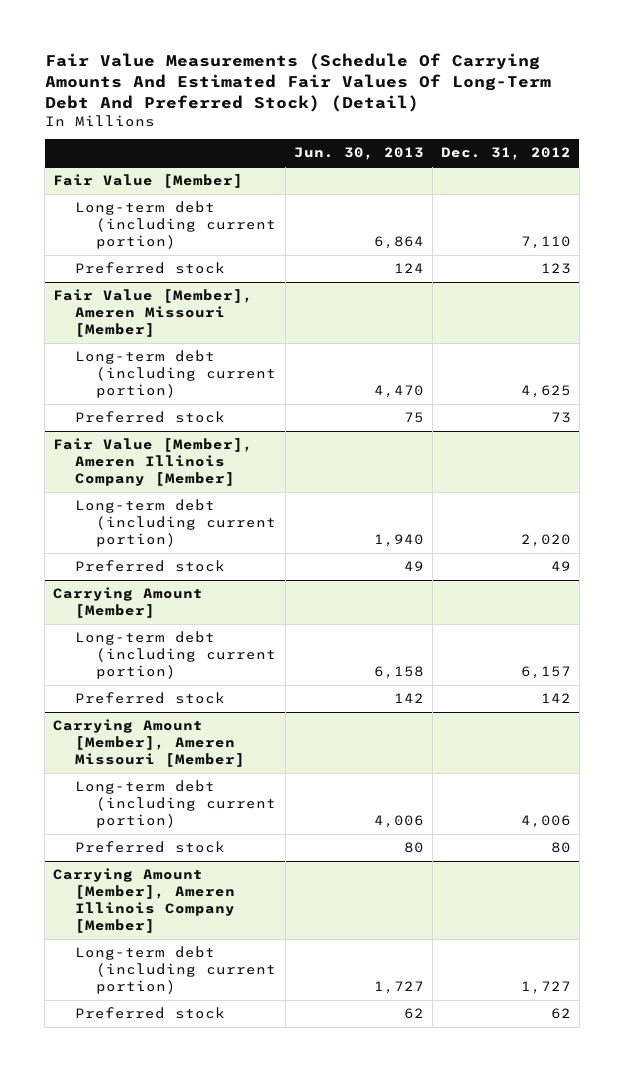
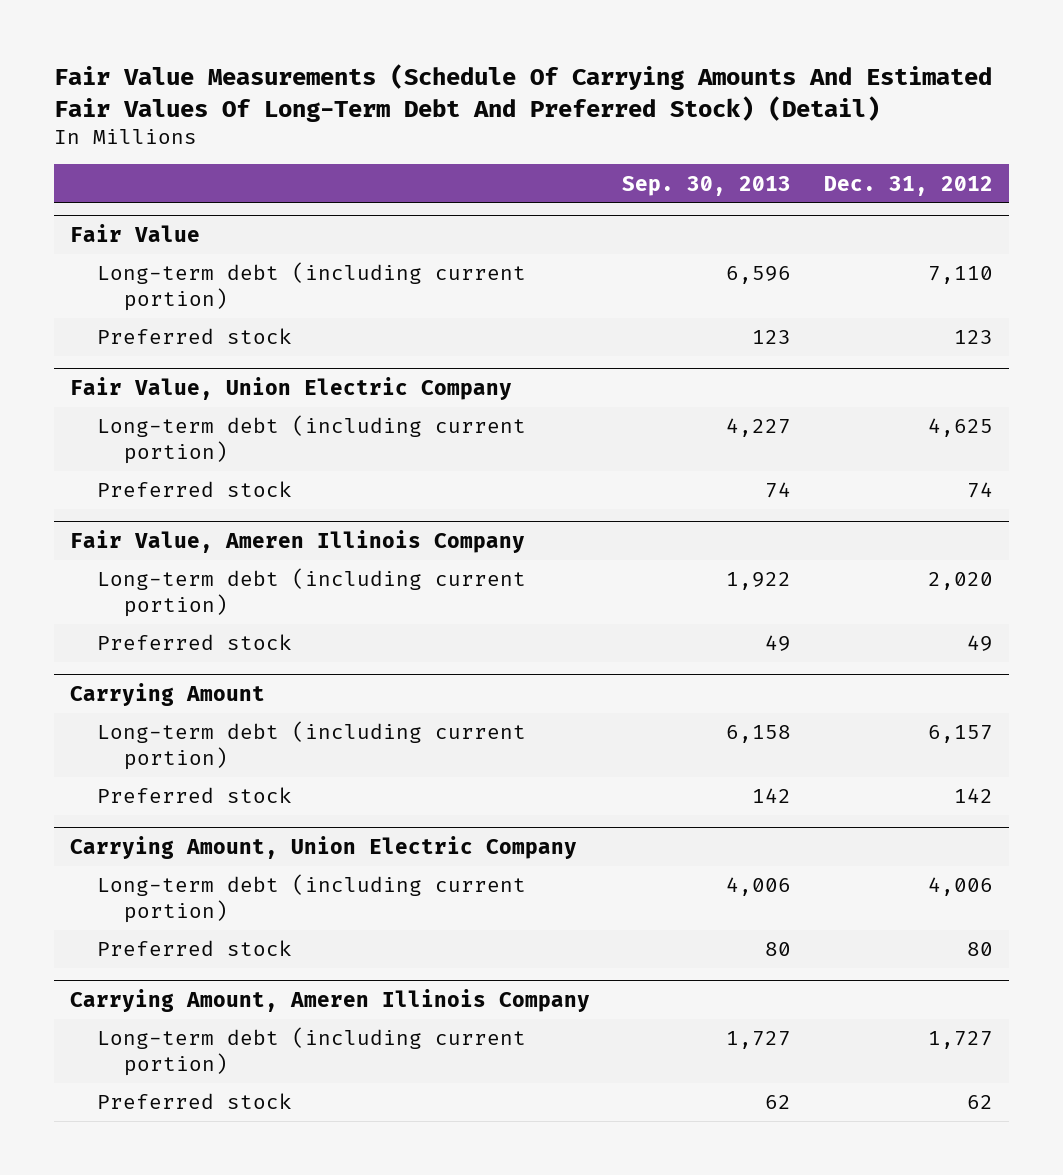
- | Jun. 30, 2013 | Dec. 31, 2012
+ | Sep. 30, 2013 | Dec. 31, 2012
- Fair Value [Member]
+ Fair Value
- Fair Value [Member], Ameren Missouri [Member]
+ Fair Value, Union Electric Company
- Preferred stock | 75 | 73
- Fair Value [Member], Ameren Illinois Company [Member]
+ Preferred stock | 74 | 74
+ Fair Value, Ameren Illinois Company
- Carrying Amount [Member]
+ Carrying Amount
- Carrying Amount [Member], Ameren Missouri [Member]
+ Carrying Amount, Union Electric Company
- Carrying Amount [Member], Ameren Illinois Company [Member]
+ Carrying Amount, Ameren Illinois Company

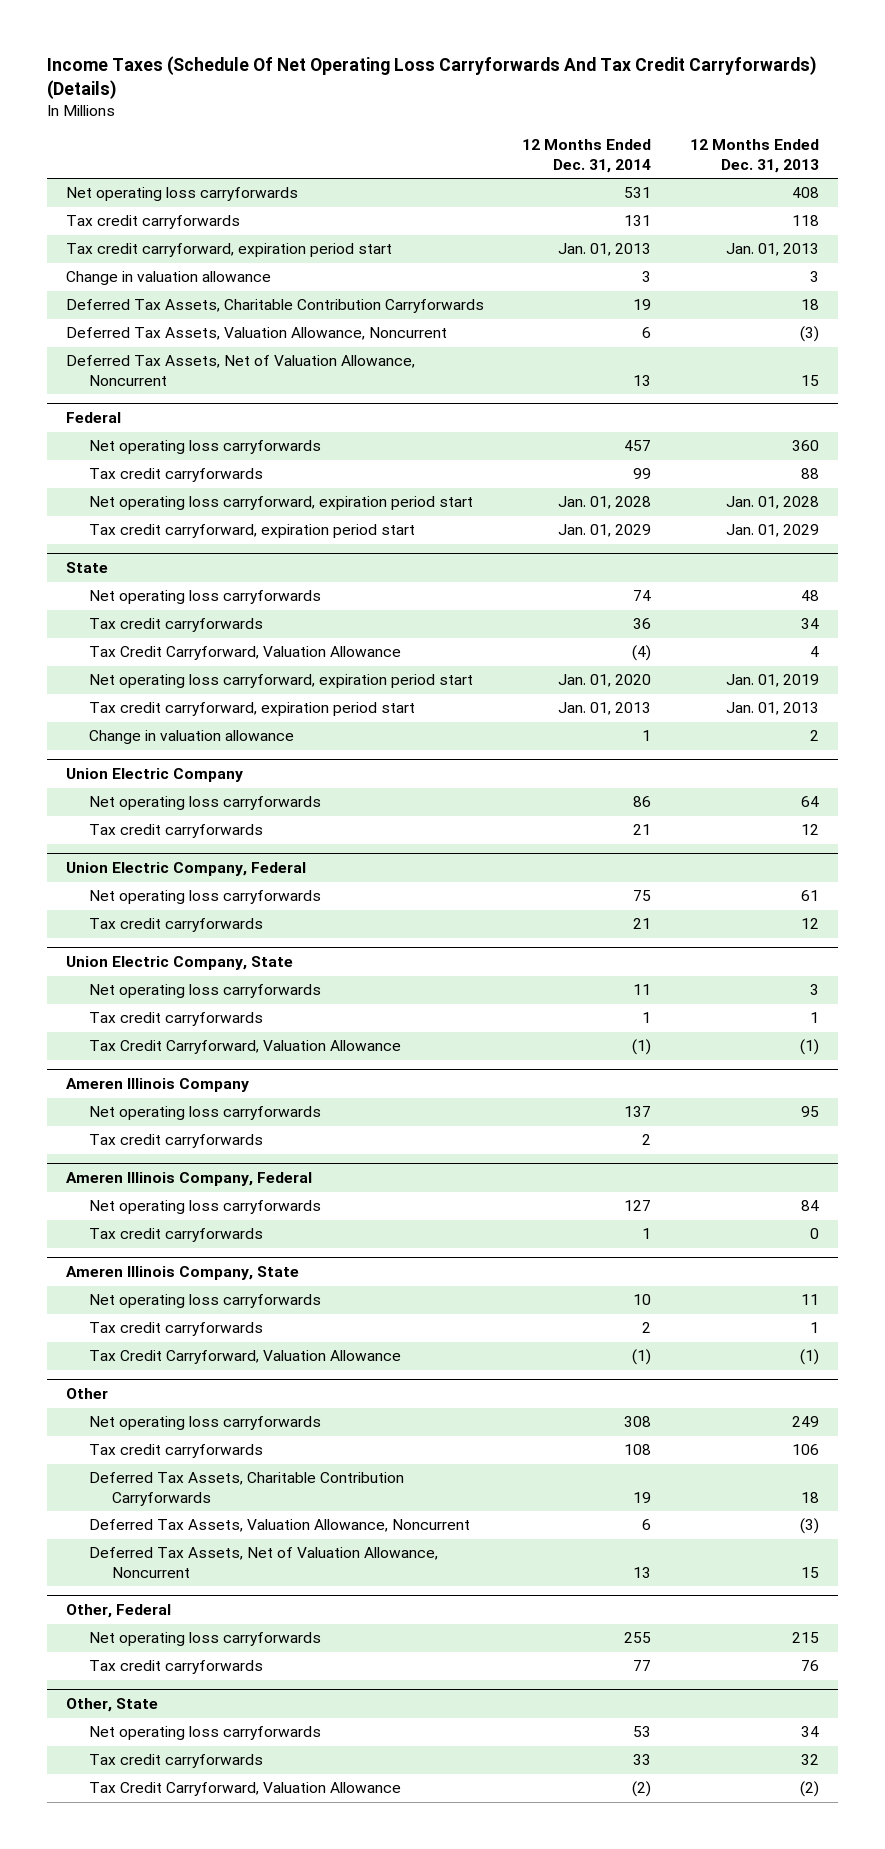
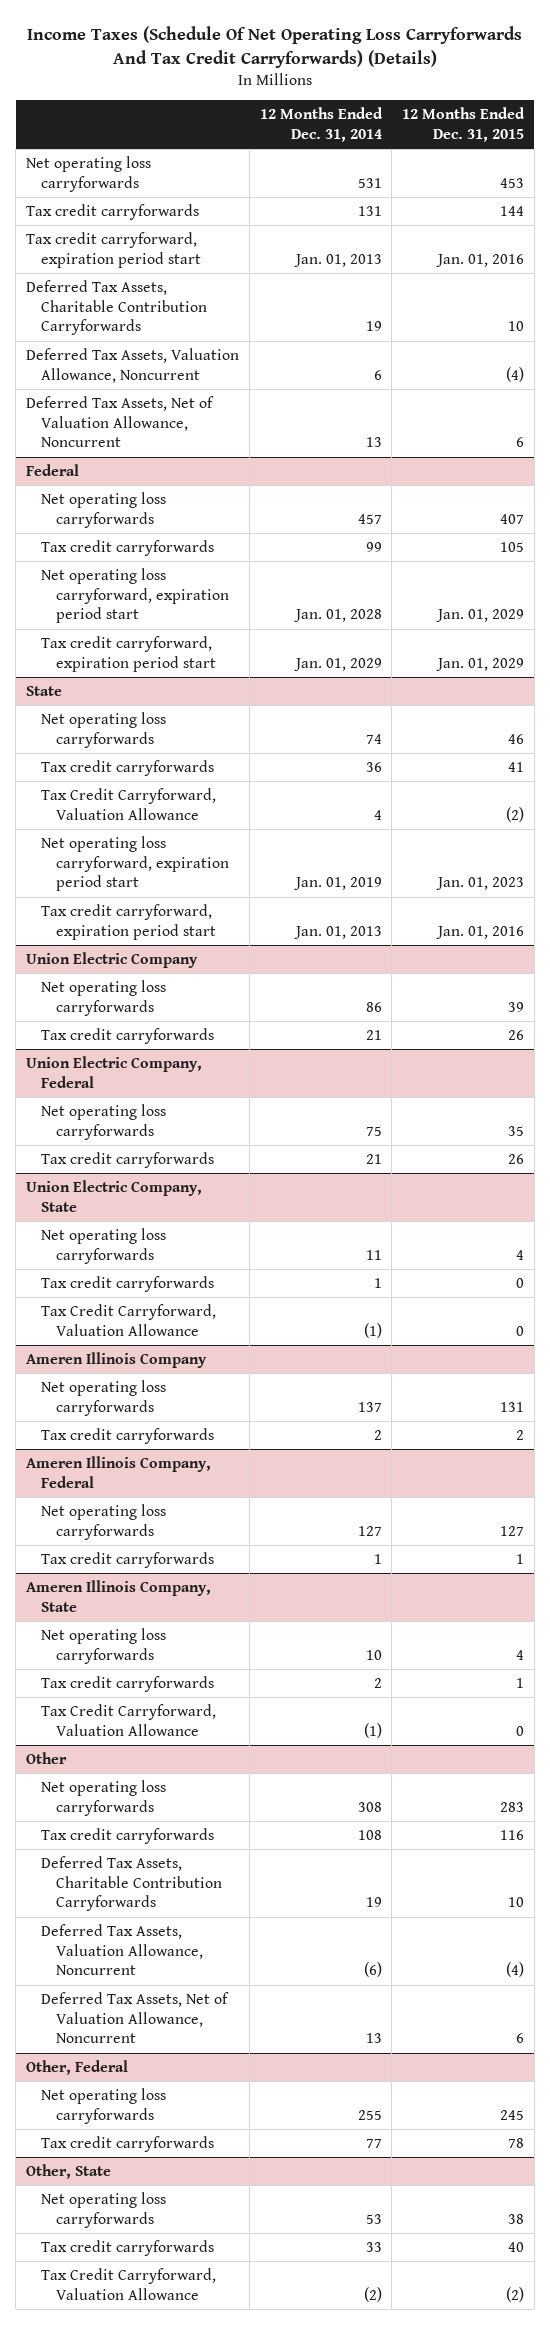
- | 12 Months Ended Dec. 31, 2014 | 12 Months Ended Dec. 31, 2013
+ | 12 Months Ended Dec. 31, 2014 | 12 Months Ended Dec. 31, 2015
- Change in valuation allowance | 3 | 3
@ State
- Tax Credit Carryforward, Valuation Allowance | (4) | 4
- Net operating loss carryforward, expiration period start | Jan. 01, 2020 | Jan. 01, 2019
+ Tax Credit Carryforward, Valuation Allowance | 4 | (2)
+ Net operating loss carryforward, expiration period start | Jan. 01, 2019 | Jan. 01, 2023
- Change in valuation allowance | 1 | 2
@ Other
- Deferred Tax Assets, Valuation Allowance, Noncurrent | 6 | (3)
+ Deferred Tax Assets, Valuation Allowance, Noncurrent | (6) | (4)

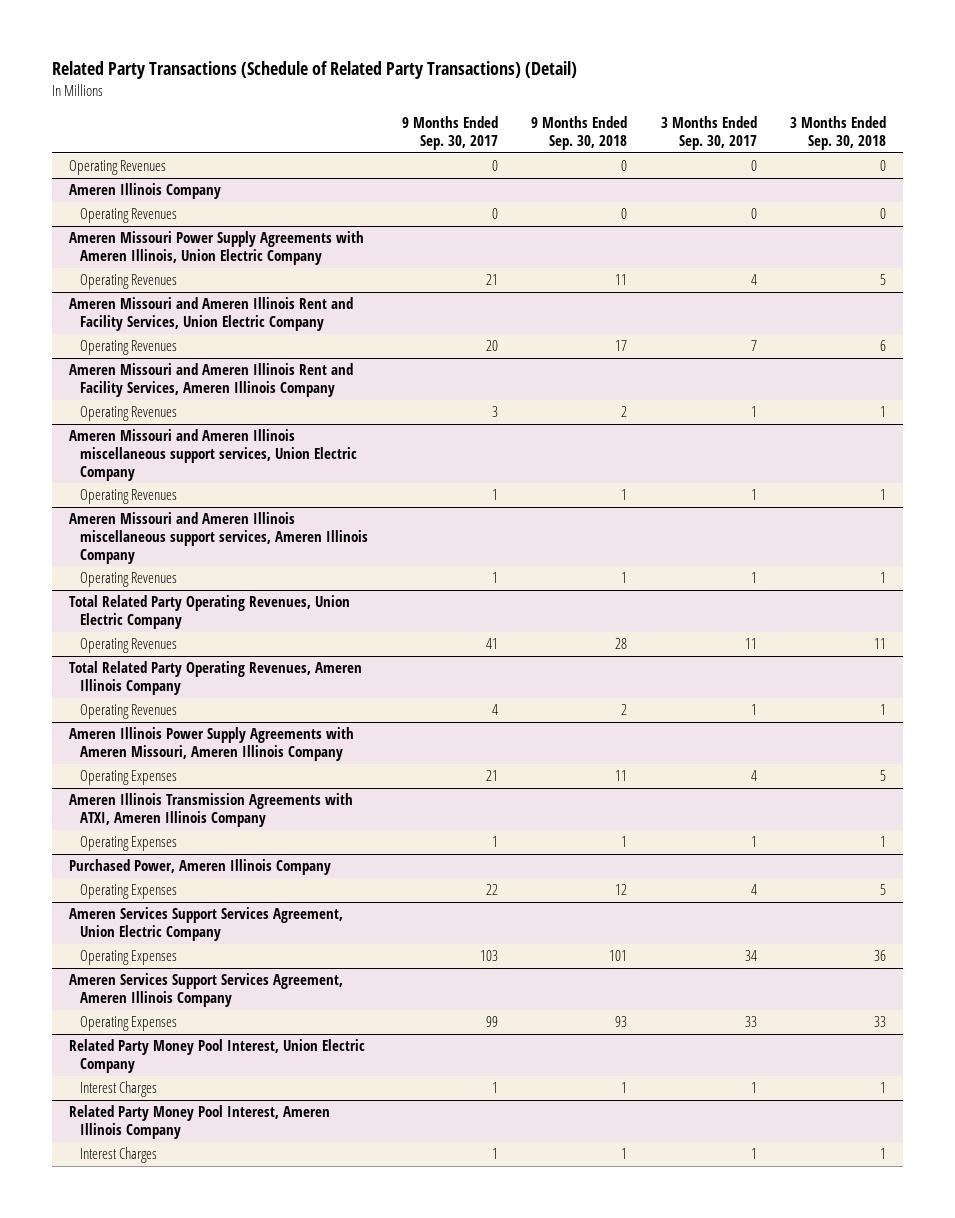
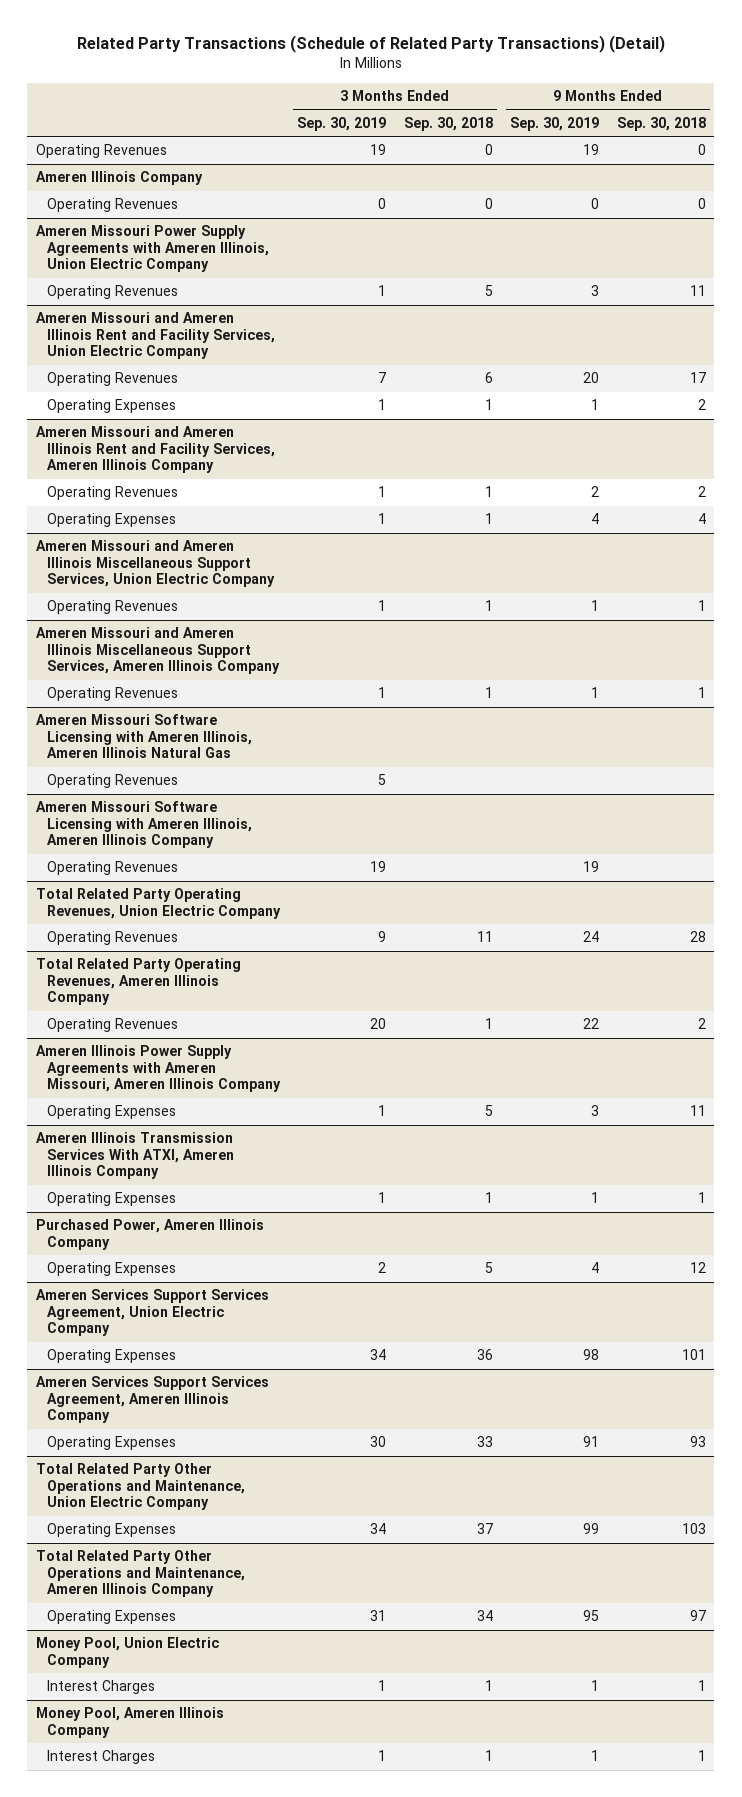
- | 9 Months Ended Sep. 30, 2017 | 9 Months Ended Sep. 30, 2018 | 3 Months Ended Sep. 30, 2017 | 3 Months Ended Sep. 30, 2018
+ | 3 Months Ended Sep. 30, 2019 | 3 Months Ended Sep. 30, 2018 | 9 Months Ended Sep. 30, 2019 | 9 Months Ended Sep. 30, 2018
@ Ameren Missouri and Ameren Illinois Rent and Facility Services, Union Electric Company
+ Operating Expenses | 1 | 1 | 1 | 2
- Ameren Missouri and Ameren Illinois miscellaneous support services, Union Electric Company
@ Ameren Missouri and Ameren Illinois Rent and Facility Services, Ameren Illinois Company
+ Operating Expenses | 1 | 1 | 4 | 4
+ Ameren Missouri and Ameren Illinois Miscellaneous Support Services, Union Electric Company
- Ameren Missouri and Ameren Illinois miscellaneous support services, Ameren Illinois Company
+ Ameren Missouri and Ameren Illinois Miscellaneous Support Services, Ameren Illinois Company
+ Ameren Missouri Software Licensing with Ameren Illinois, Ameren Illinois Natural Gas
+ Operating Revenues | 5 | | |
+ Ameren Missouri Software Licensing with Ameren Illinois, Ameren Illinois Company
+ Operating Revenues | 19 | | 19 |
- Ameren Illinois Transmission Agreements with ATXI, Ameren Illinois Company
+ Ameren Illinois Transmission Services With ATXI, Ameren Illinois Company
- Related Party Money Pool Interest, Union Electric Company
+ Total Related Party Other Operations and Maintenance, Union Electric Company
+ Operating Expenses | 34 | 37 | 99 | 103
+ Total Related Party Other Operations and Maintenance, Ameren Illinois Company
+ Operating Expenses | 31 | 34 | 95 | 97
+ Money Pool, Union Electric Company
- Related Party Money Pool Interest, Ameren Illinois Company
+ Money Pool, Ameren Illinois Company

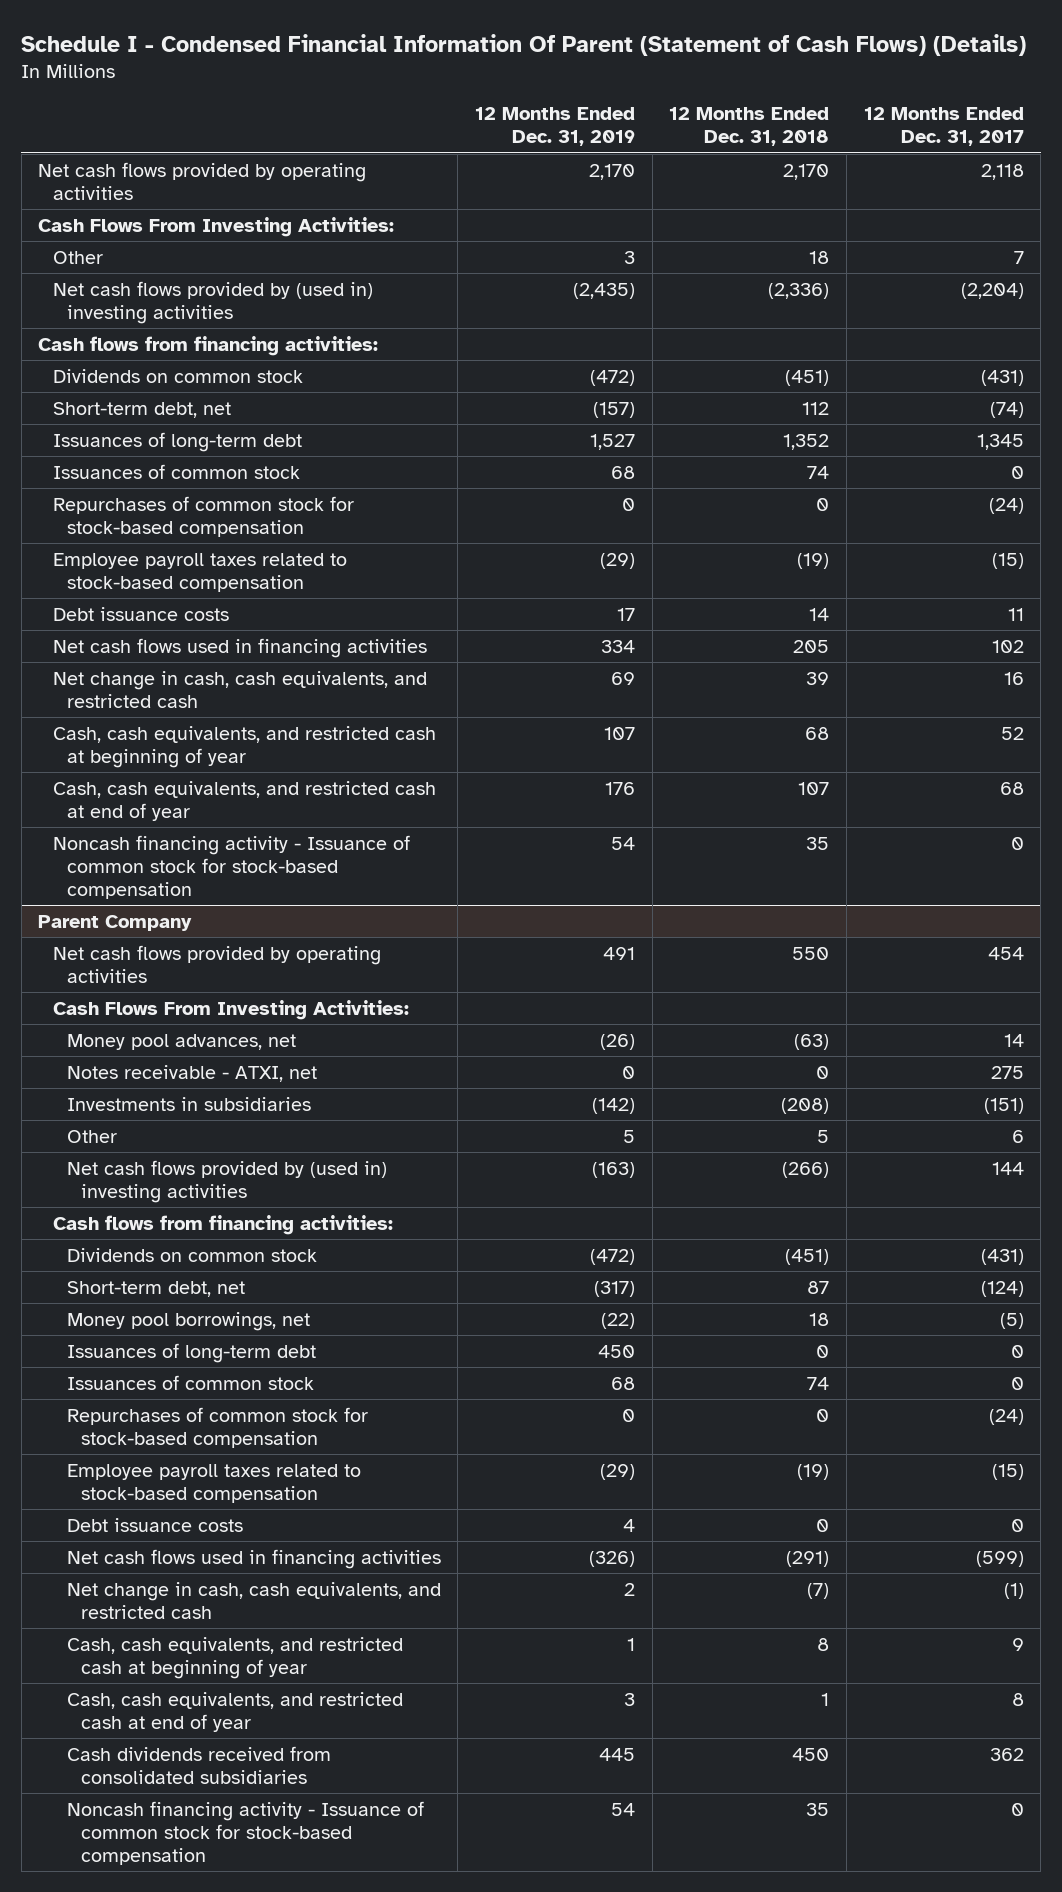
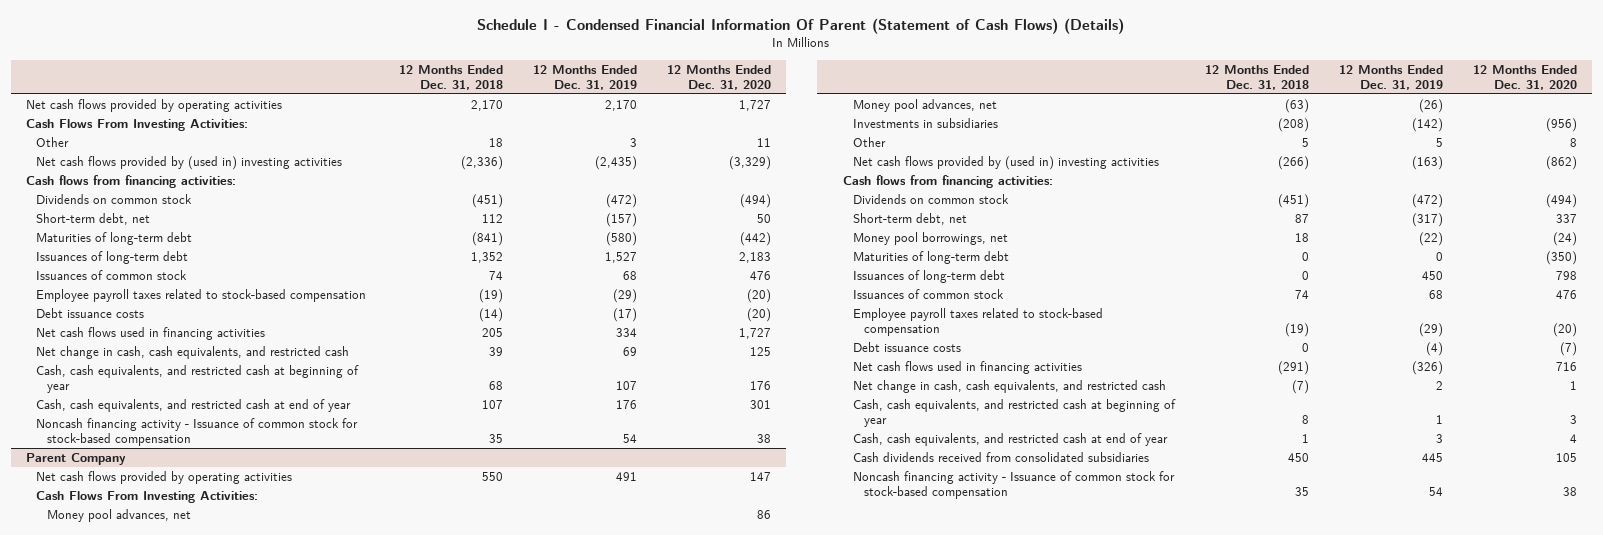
- | 12 Months Ended Dec. 31, 2019 | 12 Months Ended Dec. 31, 2018 | 12 Months Ended Dec. 31, 2017
+ | 12 Months Ended Dec. 31, 2018 | 12 Months Ended Dec. 31, 2019 | 12 Months Ended Dec. 31, 2020
+ Maturities of long-term debt | (841) | (580) | (442)
- Repurchases of common stock for stock-based compensation | 0 | 0 | (24)
- Debt issuance costs | 17 | 14 | 11
+ Debt issuance costs | (14) | (17) | (20)
@ Parent Company
+ Money pool advances, net | | | 86
- Notes receivable - ATXI, net | 0 | 0 | 275
+ Maturities of long-term debt | 0 | 0 | (350)
- Repurchases of common stock for stock-based compensation | 0 | 0 | (24)
- Debt issuance costs | 4 | 0 | 0
+ Debt issuance costs | 0 | (4) | (7)

